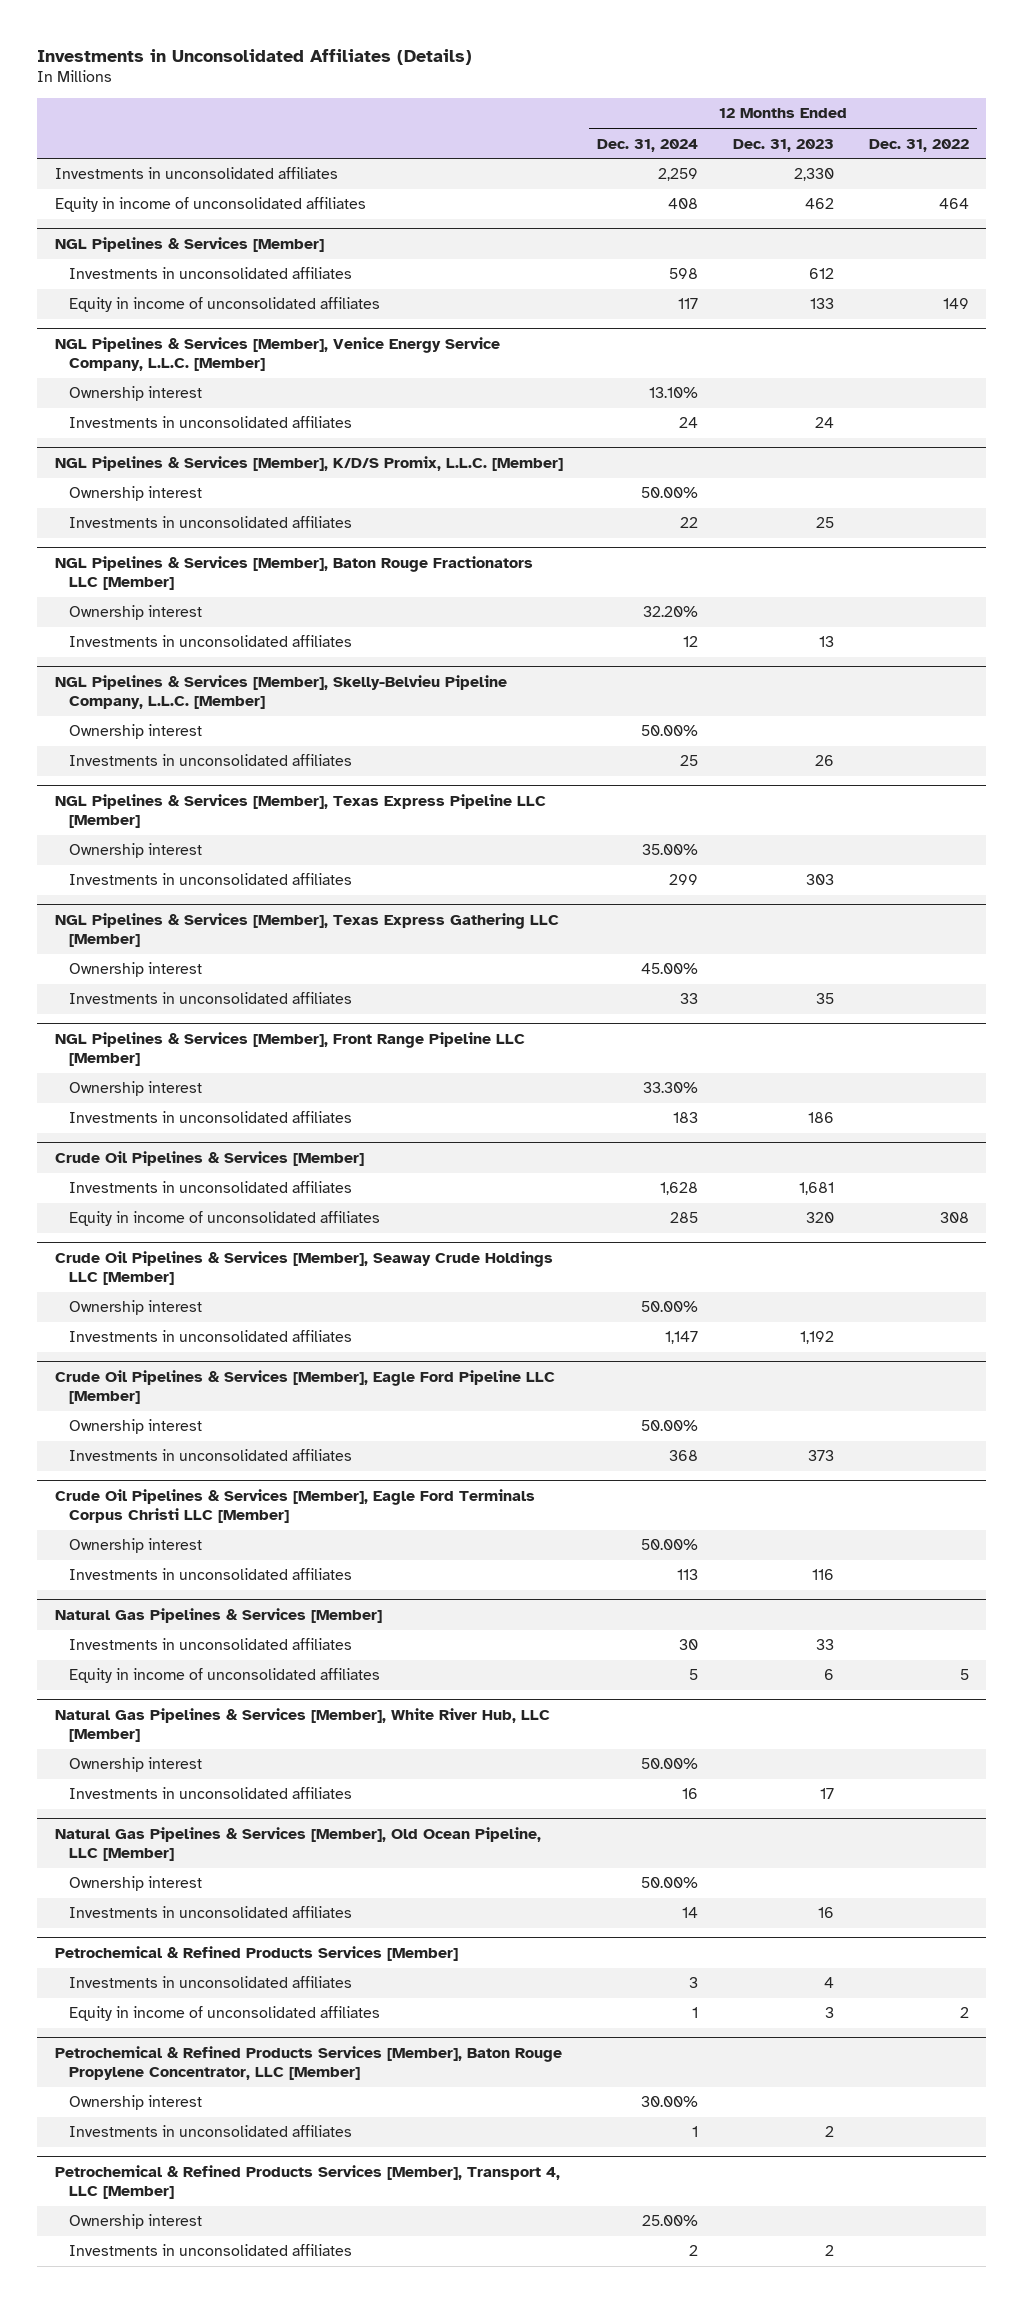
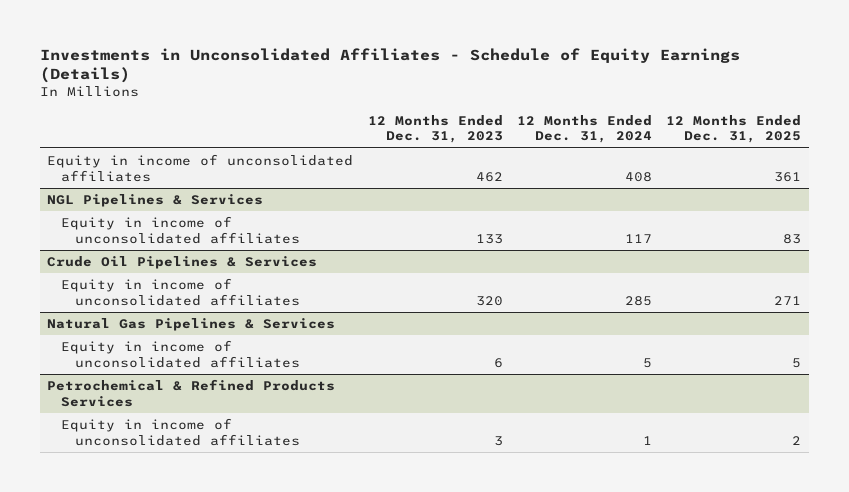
- Investments in Unconsolidated Affiliates (Details)
+ Investments in Unconsolidated Affiliates - Schedule of Equity Earnings (Details)
- | 12 Months Ended Dec. 31, 2024 | 12 Months Ended Dec. 31, 2023 | 12 Months Ended Dec. 31, 2022
+ | 12 Months Ended Dec. 31, 2023 | 12 Months Ended Dec. 31, 2024 | 12 Months Ended Dec. 31, 2025
- Investments in unconsolidated affiliates | 2,259 | 2,330 |
- NGL Pipelines & Services [Member]
- Investments in unconsolidated affiliates | 598 | 612 |
+ NGL Pipelines & Services
- NGL Pipelines & Services [Member], Venice Energy Service Company, L.L.C. [Member]
- Ownership interest | 13.10% | |
- Investments in unconsolidated affiliates | 24 | 24 |
- NGL Pipelines & Services [Member], K/D/S Promix, L.L.C. [Member]
- Ownership interest | 50.00% | |
- Investments in unconsolidated affiliates | 22 | 25 |
- NGL Pipelines & Services [Member], Baton Rouge Fractionators LLC [Member]
- Ownership interest | 32.20% | |
- Investments in unconsolidated affiliates | 12 | 13 |
- NGL Pipelines & Services [Member], Skelly-Belvieu Pipeline Company, L.L.C. [Member]
- Ownership interest | 50.00% | |
- Investments in unconsolidated affiliates | 25 | 26 |
- NGL Pipelines & Services [Member], Texas Express Pipeline LLC [Member]
- Ownership interest | 35.00% | |
- Investments in unconsolidated affiliates | 299 | 303 |
- NGL Pipelines & Services [Member], Texas Express Gathering LLC [Member]
- Ownership interest | 45.00% | |
- Investments in unconsolidated affiliates | 33 | 35 |
- NGL Pipelines & Services [Member], Front Range Pipeline LLC [Member]
- Ownership interest | 33.30% | |
- Investments in unconsolidated affiliates | 183 | 186 |
- Crude Oil Pipelines & Services [Member]
- Investments in unconsolidated affiliates | 1,628 | 1,681 |
+ Crude Oil Pipelines & Services
- Crude Oil Pipelines & Services [Member], Seaway Crude Holdings LLC [Member]
- Ownership interest | 50.00% | |
- Investments in unconsolidated affiliates | 1,147 | 1,192 |
- Crude Oil Pipelines & Services [Member], Eagle Ford Pipeline LLC [Member]
- Ownership interest | 50.00% | |
- Investments in unconsolidated affiliates | 368 | 373 |
- Crude Oil Pipelines & Services [Member], Eagle Ford Terminals Corpus Christi LLC [Member]
- Ownership interest | 50.00% | |
- Investments in unconsolidated affiliates | 113 | 116 |
- Natural Gas Pipelines & Services [Member]
- Investments in unconsolidated affiliates | 30 | 33 |
+ Natural Gas Pipelines & Services
- Natural Gas Pipelines & Services [Member], White River Hub, LLC [Member]
- Ownership interest | 50.00% | |
- Investments in unconsolidated affiliates | 16 | 17 |
- Natural Gas Pipelines & Services [Member], Old Ocean Pipeline, LLC [Member]
- Ownership interest | 50.00% | |
- Investments in unconsolidated affiliates | 14 | 16 |
- Petrochemical & Refined Products Services [Member]
- Investments in unconsolidated affiliates | 3 | 4 |
+ Petrochemical & Refined Products Services
- Petrochemical & Refined Products Services [Member], Baton Rouge Propylene Concentrator, LLC [Member]
- Ownership interest | 30.00% | |
- Investments in unconsolidated affiliates | 1 | 2 |
- Petrochemical & Refined Products Services [Member], Transport 4, LLC [Member]
- Ownership interest | 25.00% | |
- Investments in unconsolidated affiliates | 2 | 2 |

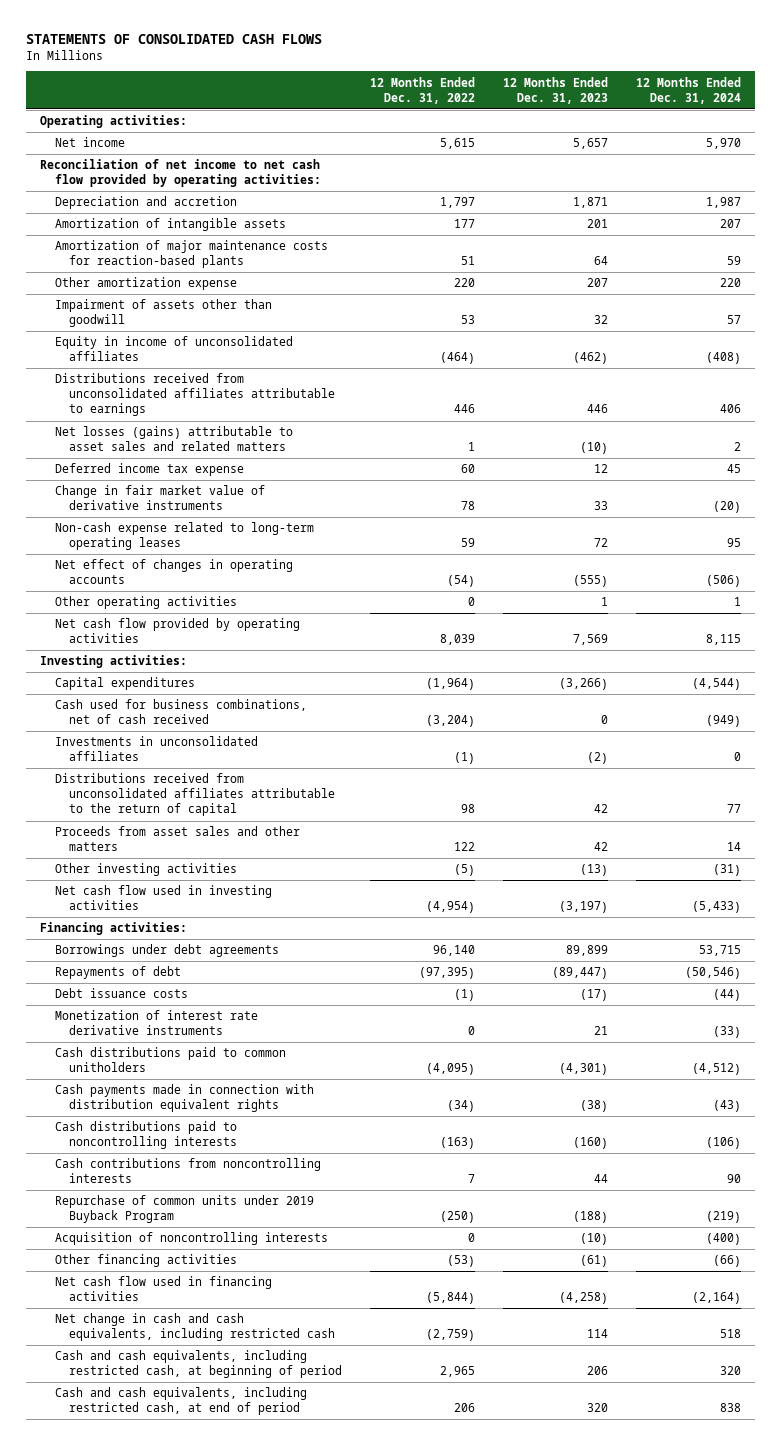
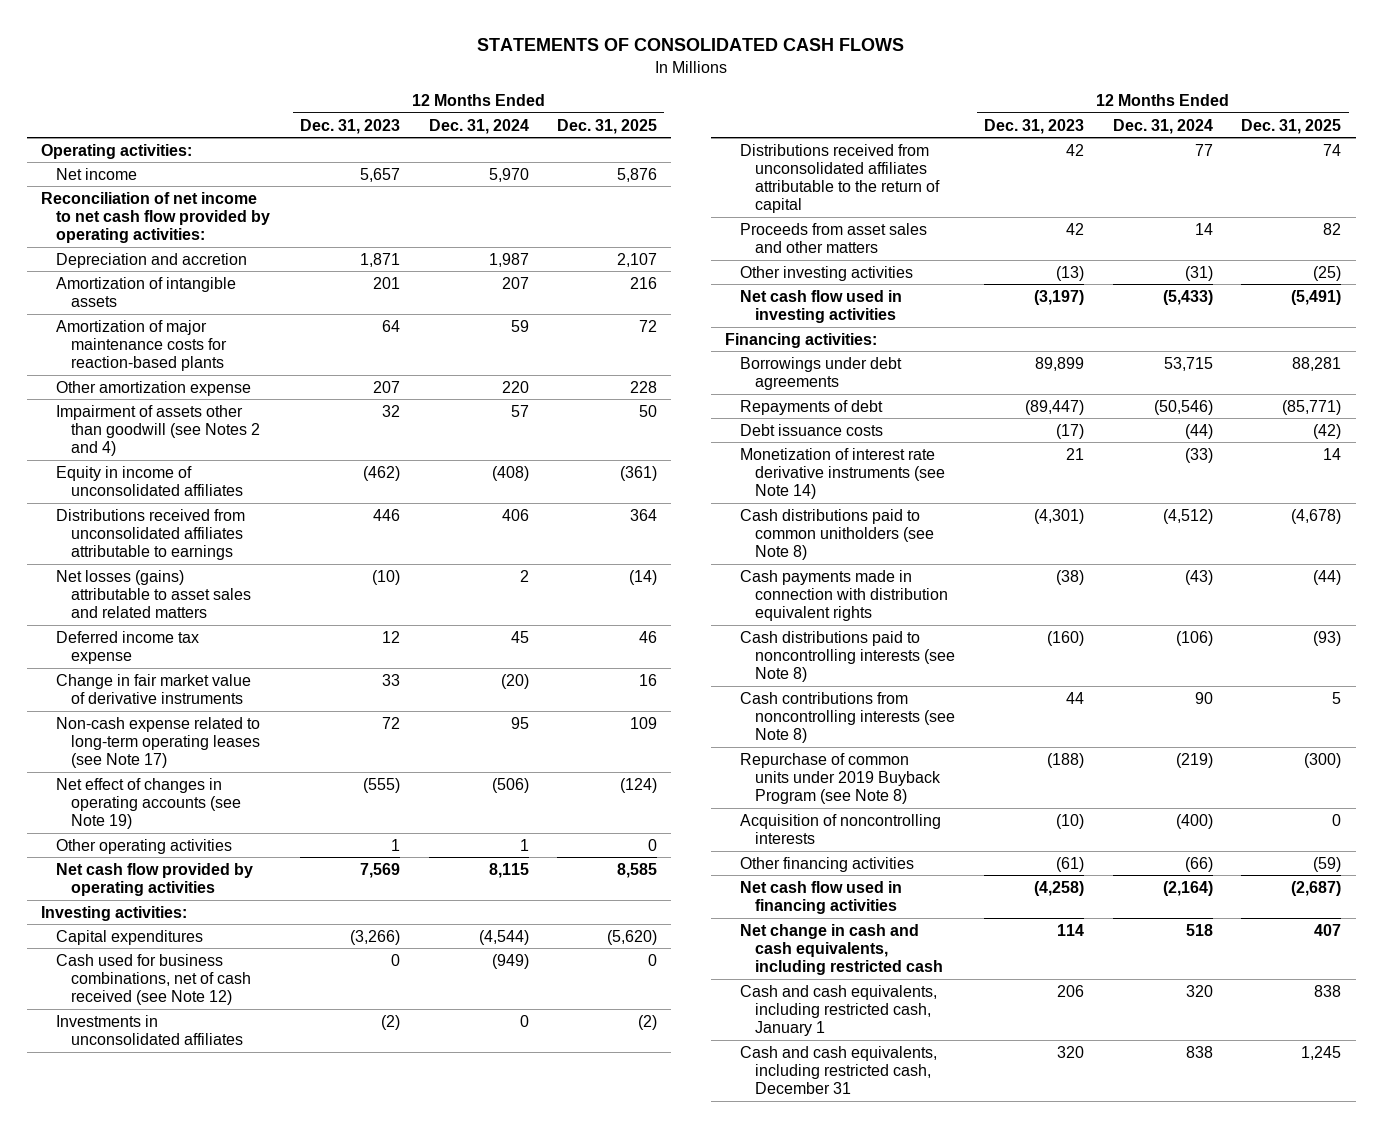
- | 12 Months Ended Dec. 31, 2022 | 12 Months Ended Dec. 31, 2023 | 12 Months Ended Dec. 31, 2024
+ | 12 Months Ended Dec. 31, 2023 | 12 Months Ended Dec. 31, 2024 | 12 Months Ended Dec. 31, 2025
- Impairment of assets other than goodwill | 53 | 32 | 57
+ Impairment of assets other than goodwill (see Notes 2 and 4) | 32 | 57 | 50
- Non-cash expense related to long-term operating leases | 59 | 72 | 95
- Net effect of changes in operating accounts | (54) | (555) | (506)
+ Non-cash expense related to long-term operating leases (see Note 17) | 72 | 95 | 109
+ Net effect of changes in operating accounts (see Note 19) | (555) | (506) | (124)
- Cash used for business combinations, net of cash received | (3,204) | 0 | (949)
+ Cash used for business combinations, net of cash received (see Note 12) | 0 | (949) | 0
- Monetization of interest rate derivative instruments | 0 | 21 | (33)
- Cash distributions paid to common unitholders | (4,095) | (4,301) | (4,512)
+ Monetization of interest rate derivative instruments (see Note 14) | 21 | (33) | 14
+ Cash distributions paid to common unitholders (see Note 8) | (4,301) | (4,512) | (4,678)
- Cash distributions paid to noncontrolling interests | (163) | (160) | (106)
- Cash contributions from noncontrolling interests | 7 | 44 | 90
- Repurchase of common units under 2019 Buyback Program | (250) | (188) | (219)
+ Cash distributions paid to noncontrolling interests (see Note 8) | (160) | (106) | (93)
+ Cash contributions from noncontrolling interests (see Note 8) | 44 | 90 | 5
+ Repurchase of common units under 2019 Buyback Program (see Note 8) | (188) | (219) | (300)
- Cash and cash equivalents, including restricted cash, at beginning of period | 2,965 | 206 | 320
- Cash and cash equivalents, including restricted cash, at end of period | 206 | 320 | 838
+ Cash and cash equivalents, including restricted cash, January 1 | 206 | 320 | 838
+ Cash and cash equivalents, including restricted cash, December 31 | 320 | 838 | 1,245

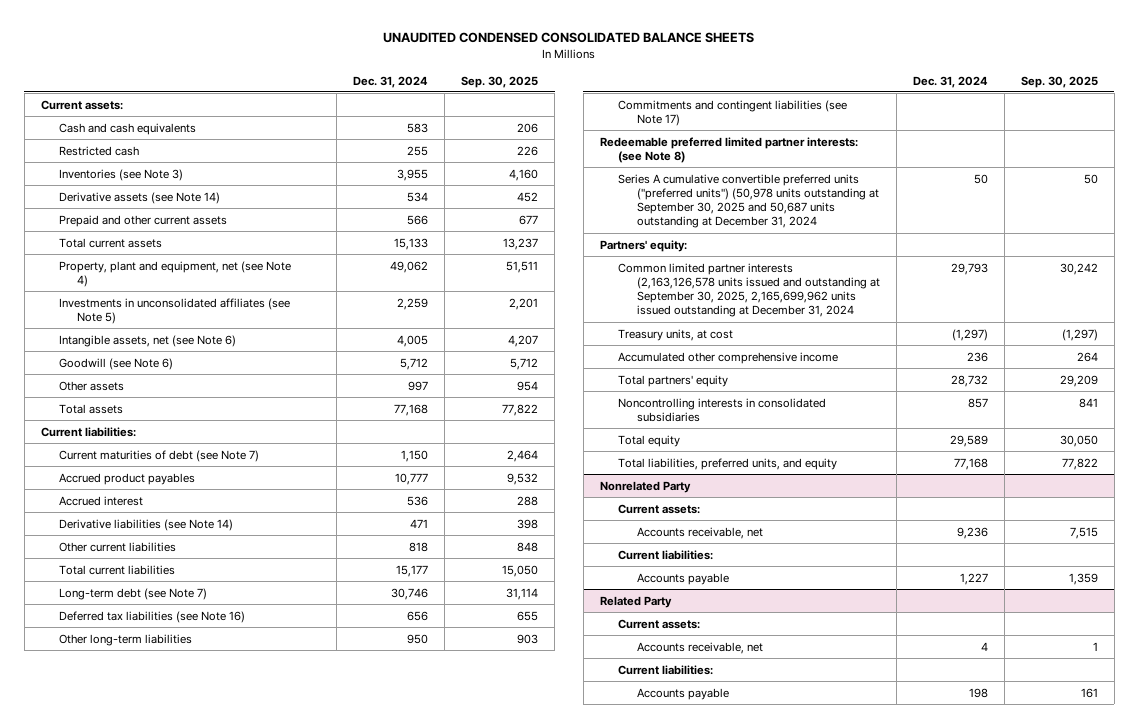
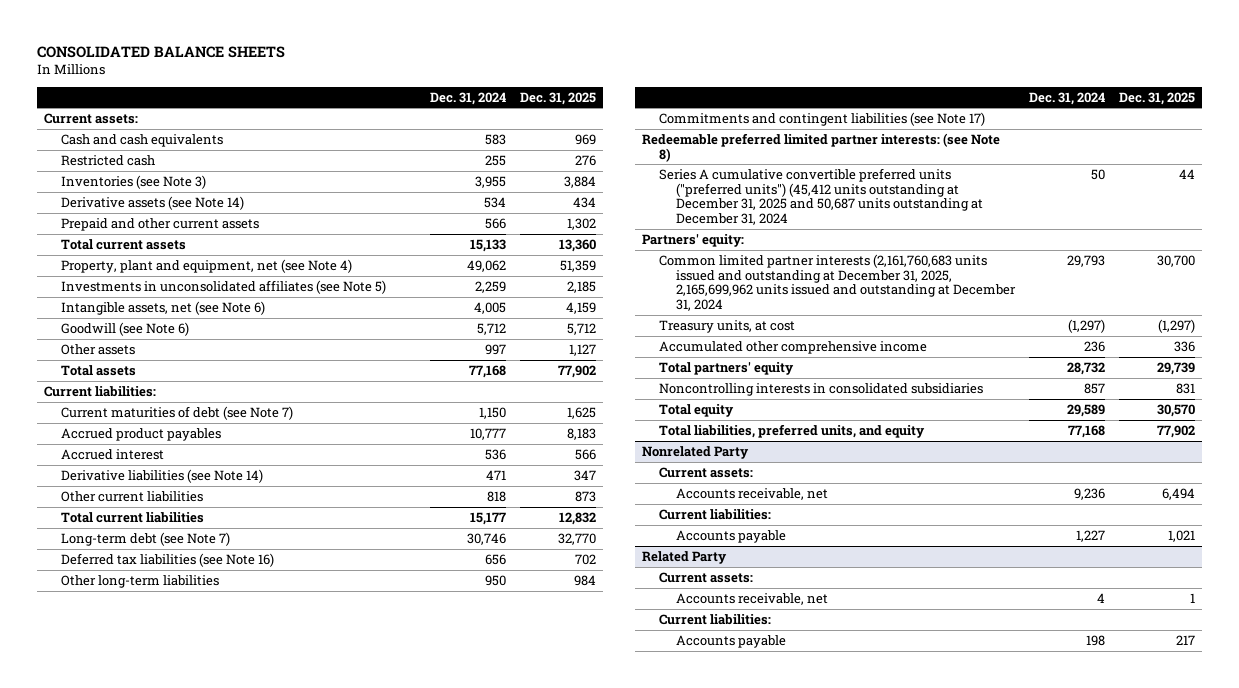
- UNAUDITED CONDENSED CONSOLIDATED BALANCE SHEETS
+ CONSOLIDATED BALANCE SHEETS
- | Dec. 31, 2024 | Sep. 30, 2025
+ | Dec. 31, 2024 | Dec. 31, 2025
- Series A cumulative convertible preferred units ("preferred units") (50,978 units outstanding at September 30, 2025 and 50,687 units outstanding at December 31, 2024 | 50 | 50
+ Series A cumulative convertible preferred units ("preferred units") (45,412 units outstanding at December 31, 2025 and 50,687 units outstanding at December 31, 2024 | 50 | 44
- Common limited partner interests (2,163,126,578 units issued and outstanding at September 30, 2025, 2,165,699,962 units issued outstanding at December 31, 2024 | 29,793 | 30,242
+ Common limited partner interests (2,161,760,683 units issued and outstanding at December 31, 2025, 2,165,699,962 units issued and outstanding at December 31, 2024 | 29,793 | 30,700

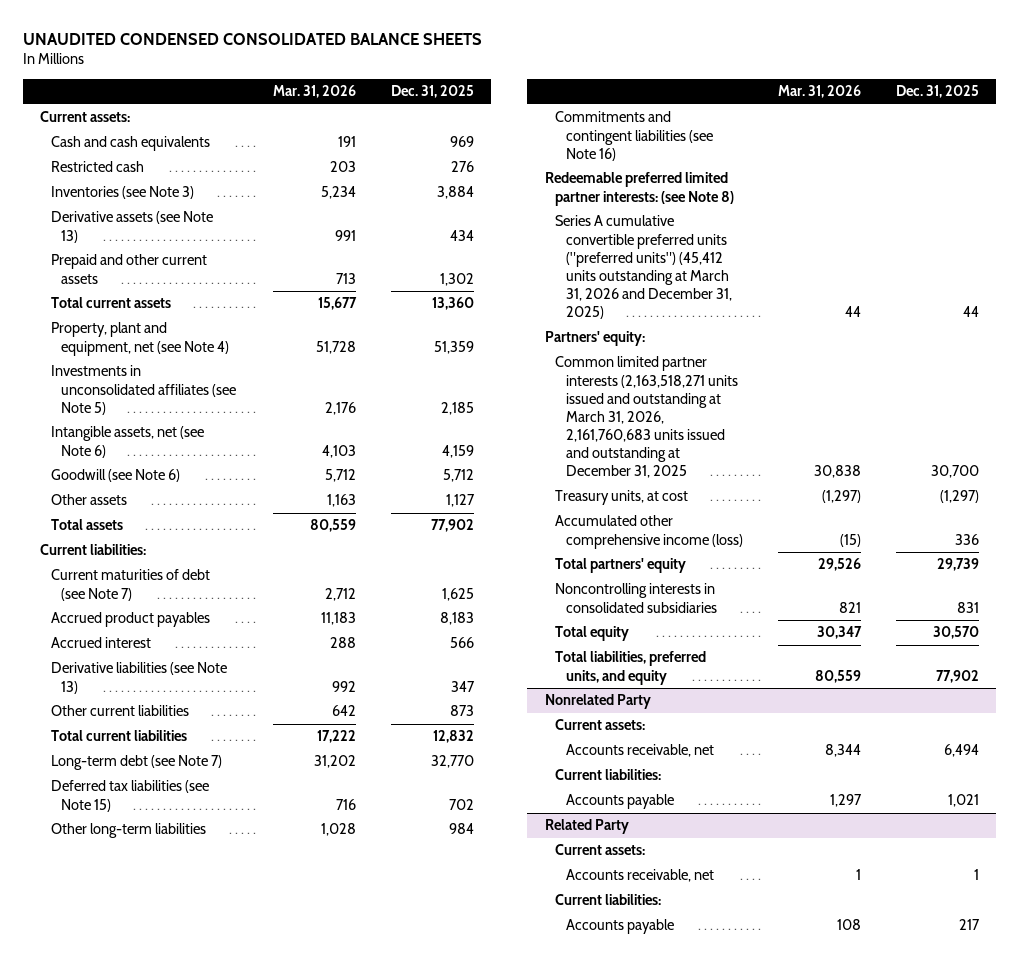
- CONSOLIDATED BALANCE SHEETS
+ UNAUDITED CONDENSED CONSOLIDATED BALANCE SHEETS
- | Dec. 31, 2024 | Dec. 31, 2025
+ | Mar. 31, 2026 | Dec. 31, 2025
- Derivative assets (see Note 14) | 534 | 434
+ Derivative assets (see Note 13) | 991 | 434
- Derivative liabilities (see Note 14) | 471 | 347
+ Derivative liabilities (see Note 13) | 992 | 347
- Deferred tax liabilities (see Note 16) | 656 | 702
+ Deferred tax liabilities (see Note 15) | 716 | 702
- Commitments and contingent liabilities (see Note 17)
+ Commitments and contingent liabilities (see Note 16)
- Series A cumulative convertible preferred units ("preferred units") (45,412 units outstanding at December 31, 2025 and 50,687 units outstanding at December 31, 2024 | 50 | 44
+ Series A cumulative convertible preferred units ("preferred units") (45,412 units outstanding at March 31, 2026 and December 31, 2025) | 44 | 44
- Common limited partner interests (2,161,760,683 units issued and outstanding at December 31, 2025, 2,165,699,962 units issued and outstanding at December 31, 2024 | 29,793 | 30,700
+ Common limited partner interests (2,163,518,271 units issued and outstanding at March 31, 2026, 2,161,760,683 units issued and outstanding at December 31, 2025 | 30,838 | 30,700
- Accumulated other comprehensive income | 236 | 336
+ Accumulated other comprehensive income (loss) | (15) | 336

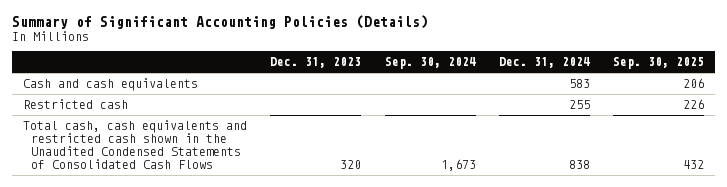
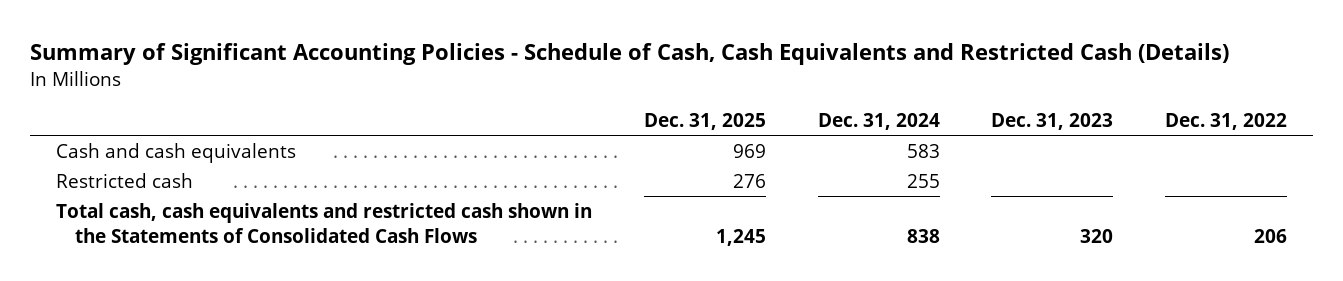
- Summary of Significant Accounting Policies (Details)
+ Summary of Significant Accounting Policies - Schedule of Cash, Cash Equivalents and Restricted Cash (Details)
- | Dec. 31, 2023 | Sep. 30, 2024 | Dec. 31, 2024 | Sep. 30, 2025
+ | Dec. 31, 2025 | Dec. 31, 2024 | Dec. 31, 2023 | Dec. 31, 2022
- Total cash, cash equivalents and restricted cash shown in the Unaudited Condensed Statements of Consolidated Cash Flows | 320 | 1,673 | 838 | 432
+ Total cash, cash equivalents and restricted cash shown in the Statements of Consolidated Cash Flows | 1,245 | 838 | 320 | 206

